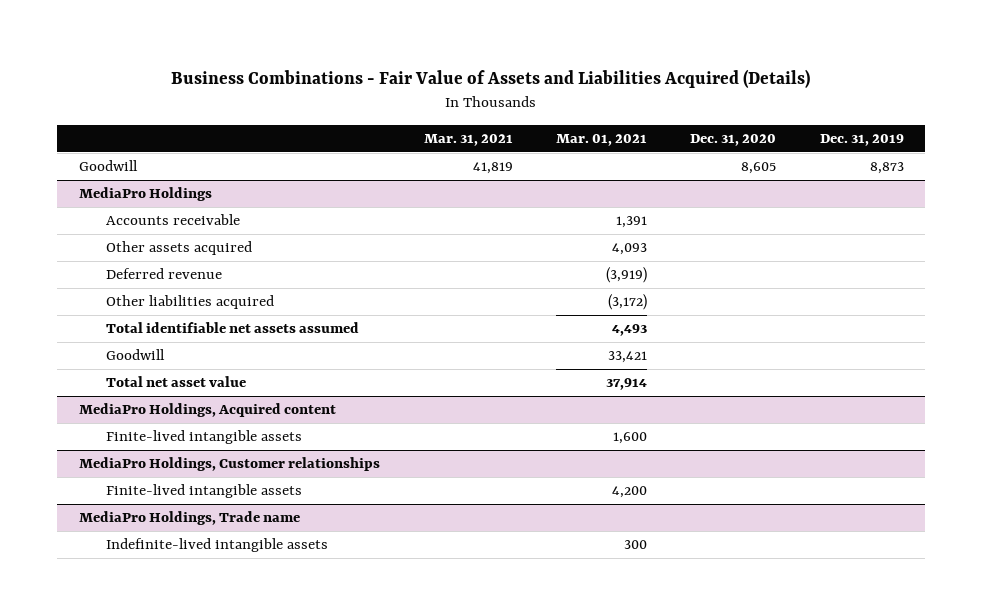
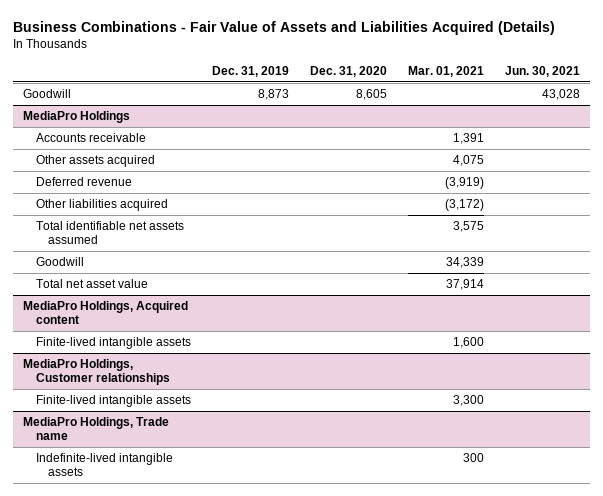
- | Mar. 31, 2021 | Mar. 01, 2021 | Dec. 31, 2020 | Dec. 31, 2019
+ | Dec. 31, 2019 | Dec. 31, 2020 | Mar. 01, 2021 | Jun. 30, 2021
@ MediaPro Holdings
- Other assets acquired | | 4,093 | |
+ Other assets acquired | | | 4,075 |
- Total identifiable net assets assumed | | 4,493 | |
- Goodwill | | 33,421 | |
+ Total identifiable net assets assumed | | | 3,575 |
+ Goodwill | | | 34,339 |
@ MediaPro Holdings, Customer relationships
- Finite-lived intangible assets | | 4,200 | |
+ Finite-lived intangible assets | | | 3,300 |

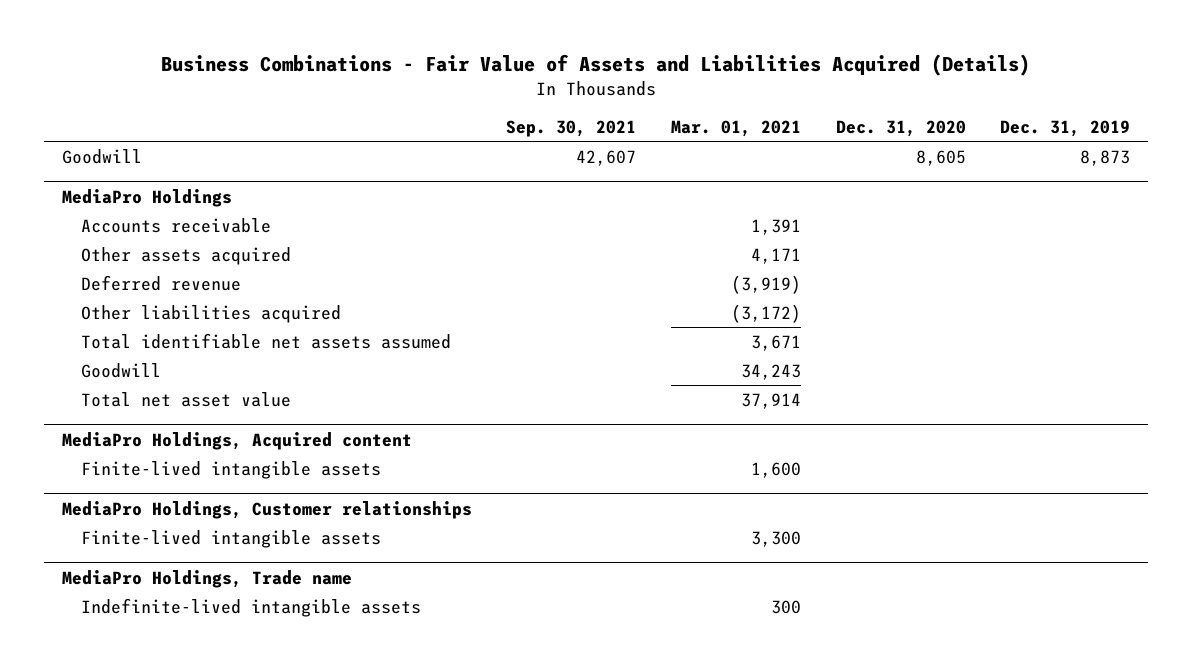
- | Dec. 31, 2019 | Dec. 31, 2020 | Mar. 01, 2021 | Jun. 30, 2021
+ | Sep. 30, 2021 | Mar. 01, 2021 | Dec. 31, 2020 | Dec. 31, 2019
@ MediaPro Holdings
- Other assets acquired | | | 4,075 |
+ Other assets acquired | | 4,171 | |
- Total identifiable net assets assumed | | | 3,575 |
- Goodwill | | | 34,339 |
+ Total identifiable net assets assumed | | 3,671 | |
+ Goodwill | | 34,243 | |

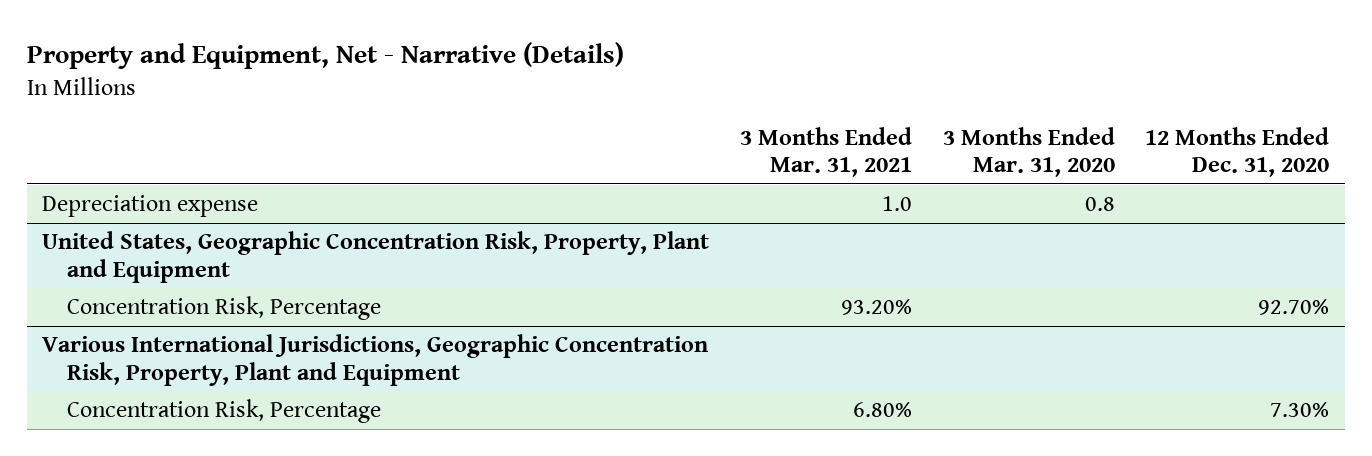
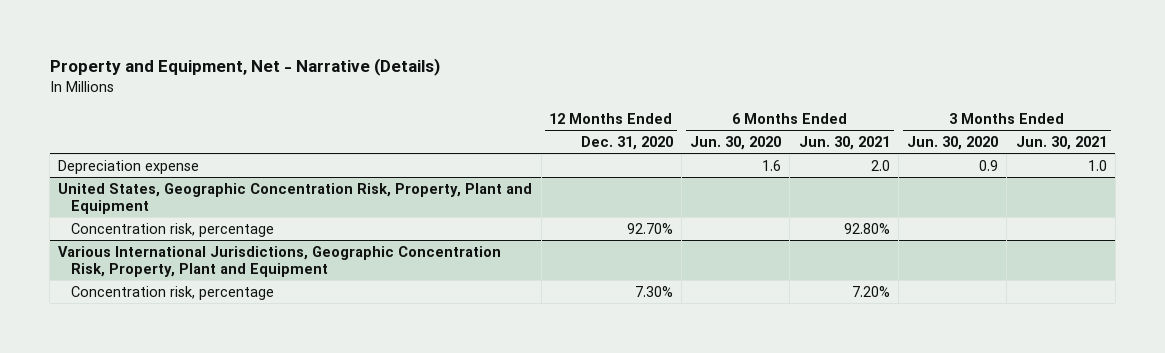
- | 3 Months Ended Mar. 31, 2021 | 3 Months Ended Mar. 31, 2020 | 12 Months Ended Dec. 31, 2020
+ | 12 Months Ended Dec. 31, 2020 | 6 Months Ended Jun. 30, 2020 | 6 Months Ended Jun. 30, 2021 | 3 Months Ended Jun. 30, 2020 | 3 Months Ended Jun. 30, 2021
@ United States, Geographic Concentration Risk, Property, Plant and Equipment
- Concentration Risk, Percentage | 93.20% | | 92.70%
+ Concentration risk, percentage | 92.70% | | 92.80% | |
@ Various International Jurisdictions, Geographic Concentration Risk, Property, Plant and Equipment
- Concentration Risk, Percentage | 6.80% | | 7.30%
+ Concentration risk, percentage | 7.30% | | 7.20% | |

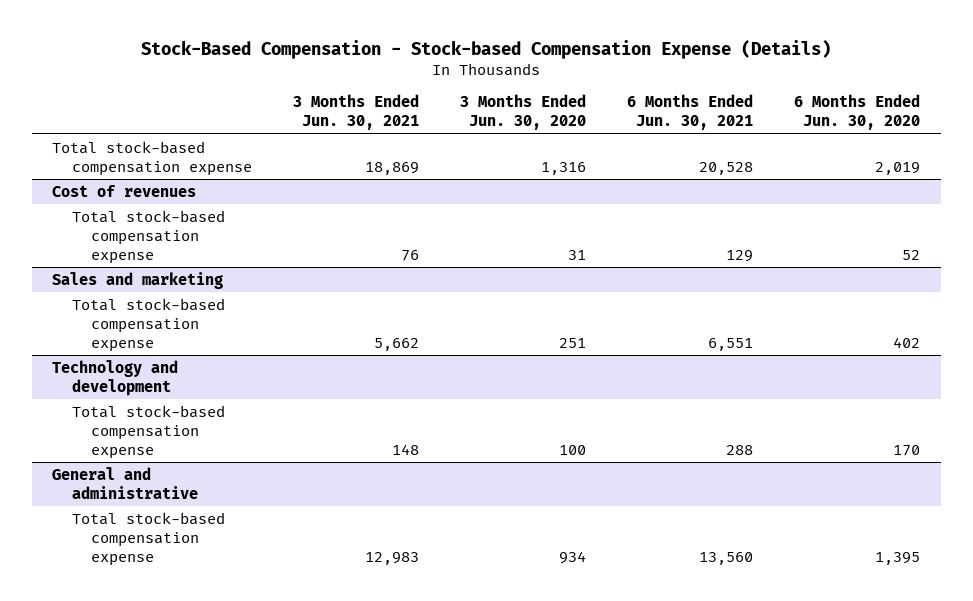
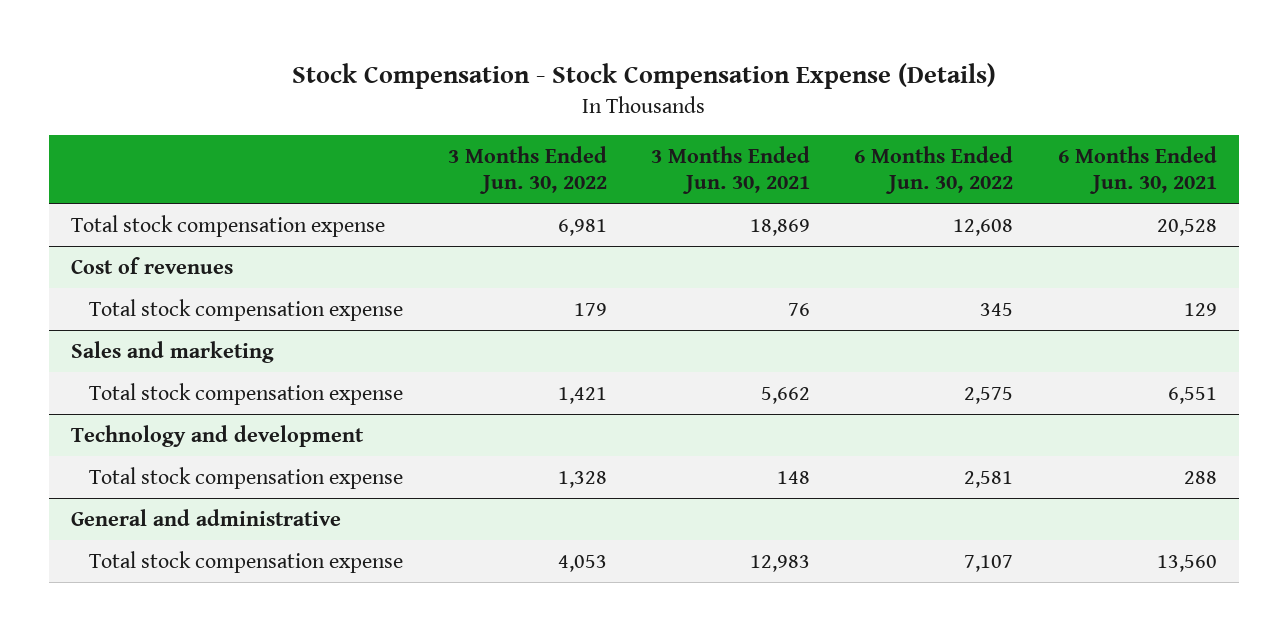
- Stock-Based Compensation - Stock-based Compensation Expense (Details)
+ Stock Compensation - Stock Compensation Expense (Details)
- | 3 Months Ended Jun. 30, 2021 | 3 Months Ended Jun. 30, 2020 | 6 Months Ended Jun. 30, 2021 | 6 Months Ended Jun. 30, 2020
+ | 3 Months Ended Jun. 30, 2022 | 3 Months Ended Jun. 30, 2021 | 6 Months Ended Jun. 30, 2022 | 6 Months Ended Jun. 30, 2021
- Total stock-based compensation expense | 18,869 | 1,316 | 20,528 | 2,019
+ Total stock compensation expense | 6,981 | 18,869 | 12,608 | 20,528
@ Cost of revenues
- Total stock-based compensation expense | 76 | 31 | 129 | 52
+ Total stock compensation expense | 179 | 76 | 345 | 129
@ Sales and marketing
- Total stock-based compensation expense | 5,662 | 251 | 6,551 | 402
+ Total stock compensation expense | 1,421 | 5,662 | 2,575 | 6,551
@ Technology and development
- Total stock-based compensation expense | 148 | 100 | 288 | 170
+ Total stock compensation expense | 1,328 | 148 | 2,581 | 288
@ General and administrative
- Total stock-based compensation expense | 12,983 | 934 | 13,560 | 1,395
+ Total stock compensation expense | 4,053 | 12,983 | 7,107 | 13,560

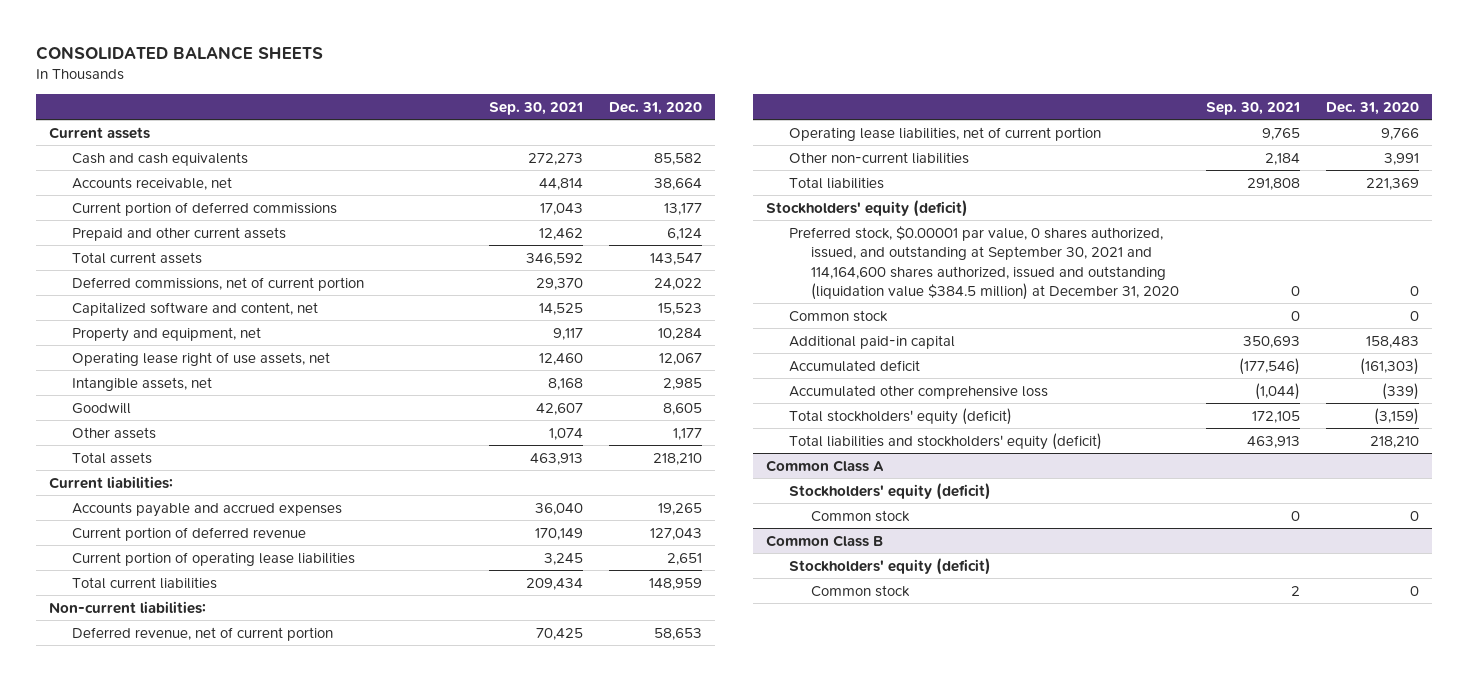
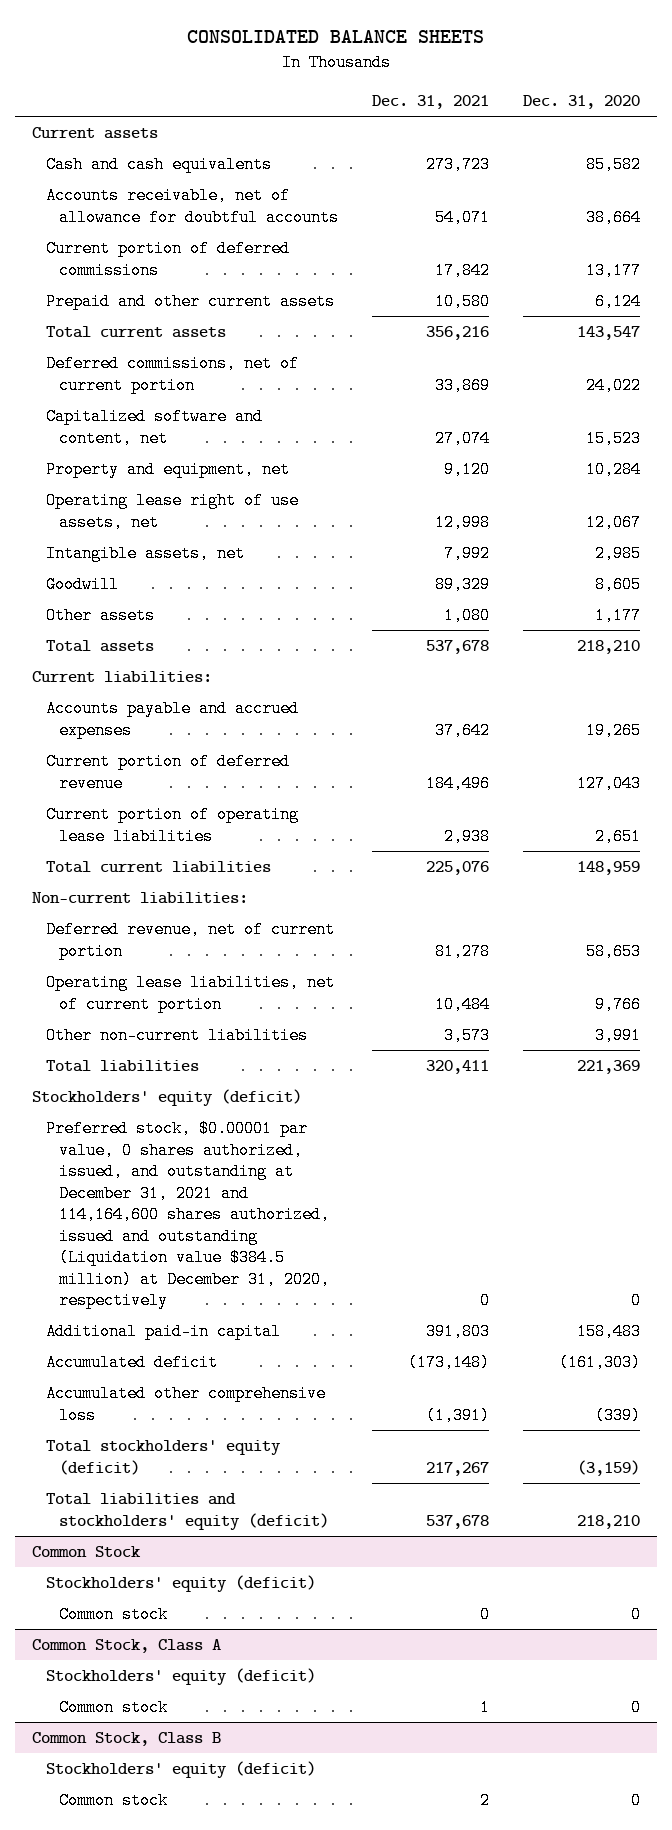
- | Sep. 30, 2021 | Dec. 31, 2020
+ | Dec. 31, 2021 | Dec. 31, 2020
- Accounts receivable, net | 44,814 | 38,664
+ Accounts receivable, net of allowance for doubtful accounts | 54,071 | 38,664
- Preferred stock, $0.00001 par value, 0 shares authorized, issued, and outstanding at September 30, 2021 and 114,164,600 shares authorized, issued and outstanding (liquidation value $384.5 million) at December 31, 2020 | 0 | 0
- Common stock | 0 | 0
+ Preferred stock, $0.00001 par value, 0 shares authorized, issued, and outstanding at December 31, 2021 and 114,164,600 shares authorized, issued and outstanding (Liquidation value $384.5 million) at December 31, 2020, respectively | 0 | 0
- Common Class A
+ Common Stock
- Common Class B
+ Common Stock, Class A
+ Common Stock, Class B
+ Stockholders' equity (deficit)
+ Common stock | 2 | 0

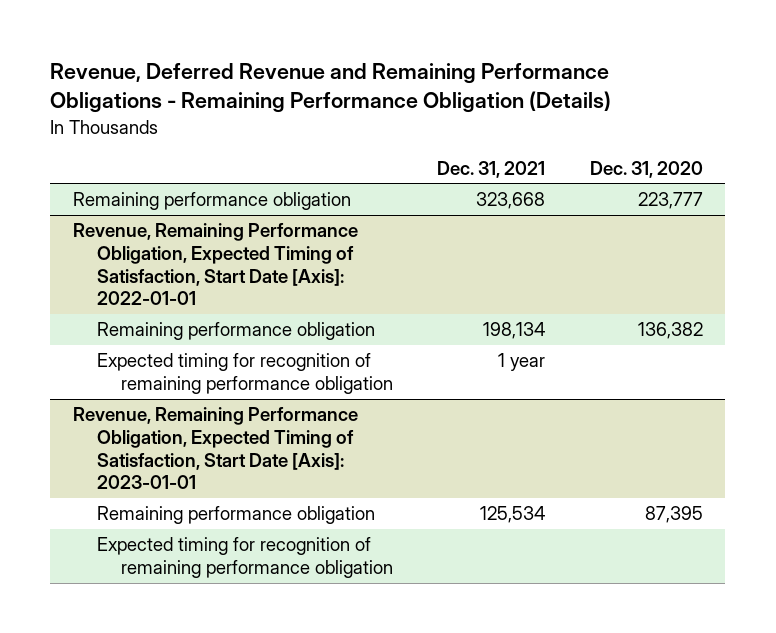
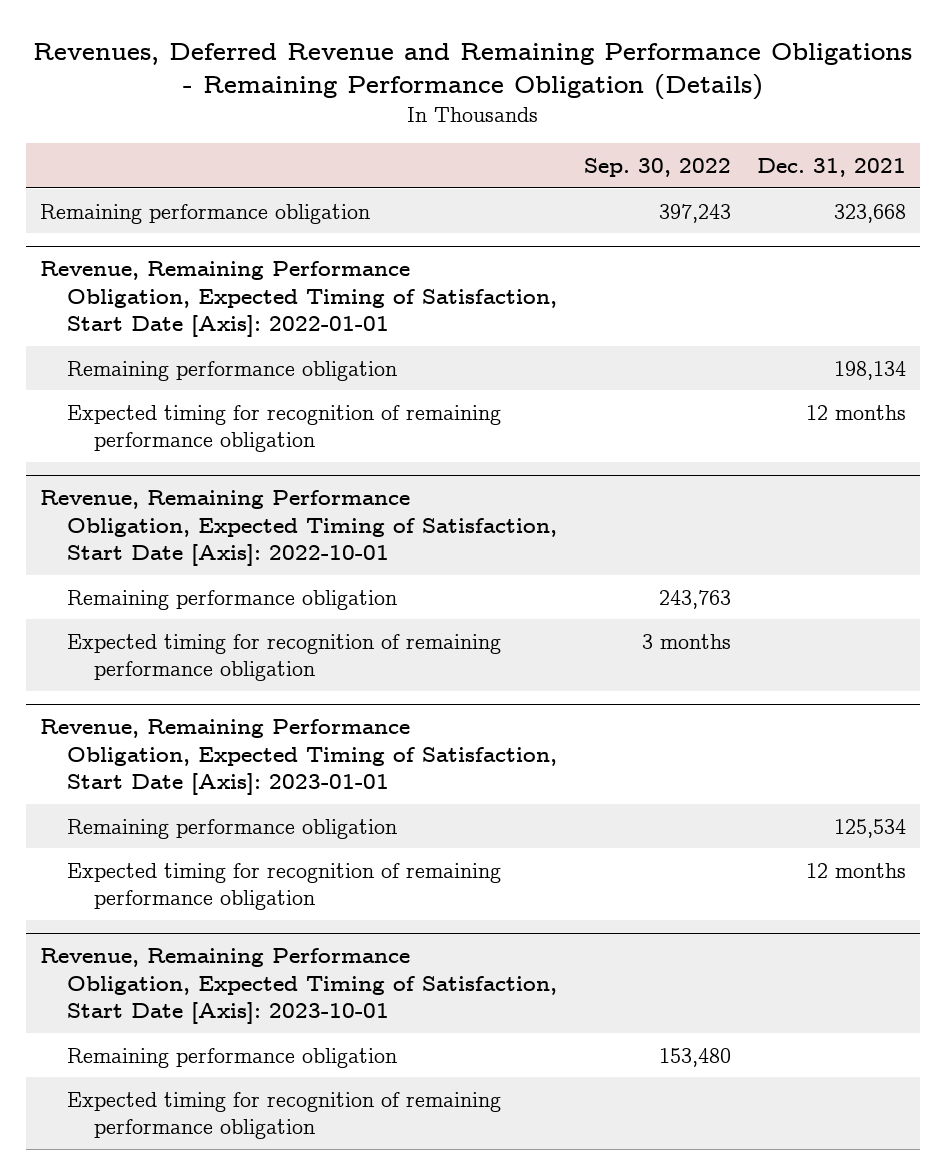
- Revenue, Deferred Revenue and Remaining Performance Obligations - Remaining Performance Obligation (Details)
+ Revenues, Deferred Revenue and Remaining Performance Obligations - Remaining Performance Obligation (Details)
- | Dec. 31, 2021 | Dec. 31, 2020
+ | Sep. 30, 2022 | Dec. 31, 2021
@ Revenue, Remaining Performance Obligation, Expected Timing of Satisfaction, Start Date [Axis]: 2022-01-01
- Expected timing for recognition of remaining performance obligation | 1 year |
+ Expected timing for recognition of remaining performance obligation | | 12 months
+ Revenue, Remaining Performance Obligation, Expected Timing of Satisfaction, Start Date [Axis]: 2022-10-01
+ Remaining performance obligation | 243,763 |
+ Expected timing for recognition of remaining performance obligation | 3 months |
@ Revenue, Remaining Performance Obligation, Expected Timing of Satisfaction, Start Date [Axis]: 2023-01-01
+ Expected timing for recognition of remaining performance obligation | | 12 months
+ Revenue, Remaining Performance Obligation, Expected Timing of Satisfaction, Start Date [Axis]: 2023-10-01
+ Remaining performance obligation | 153,480 |

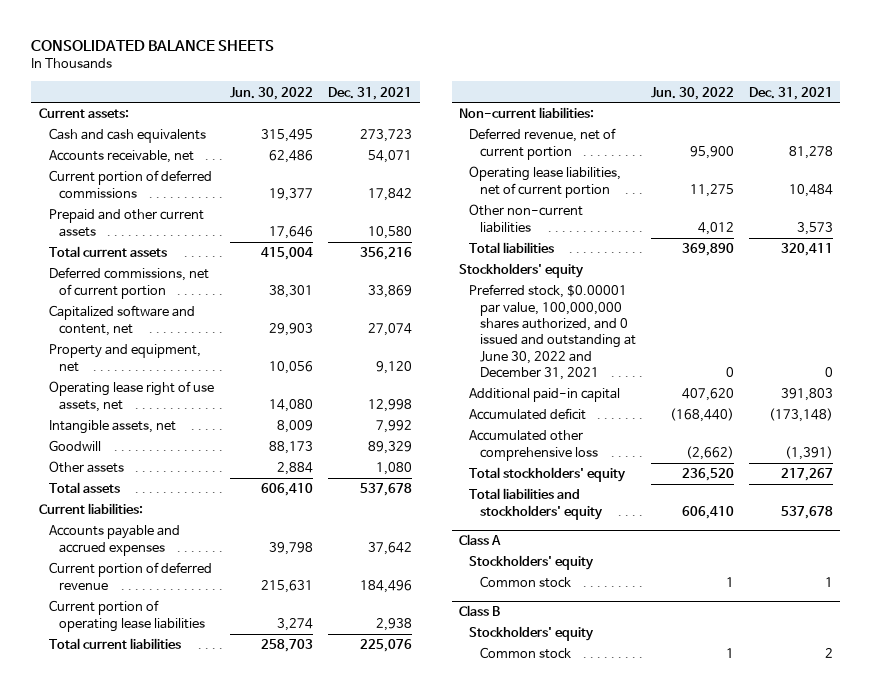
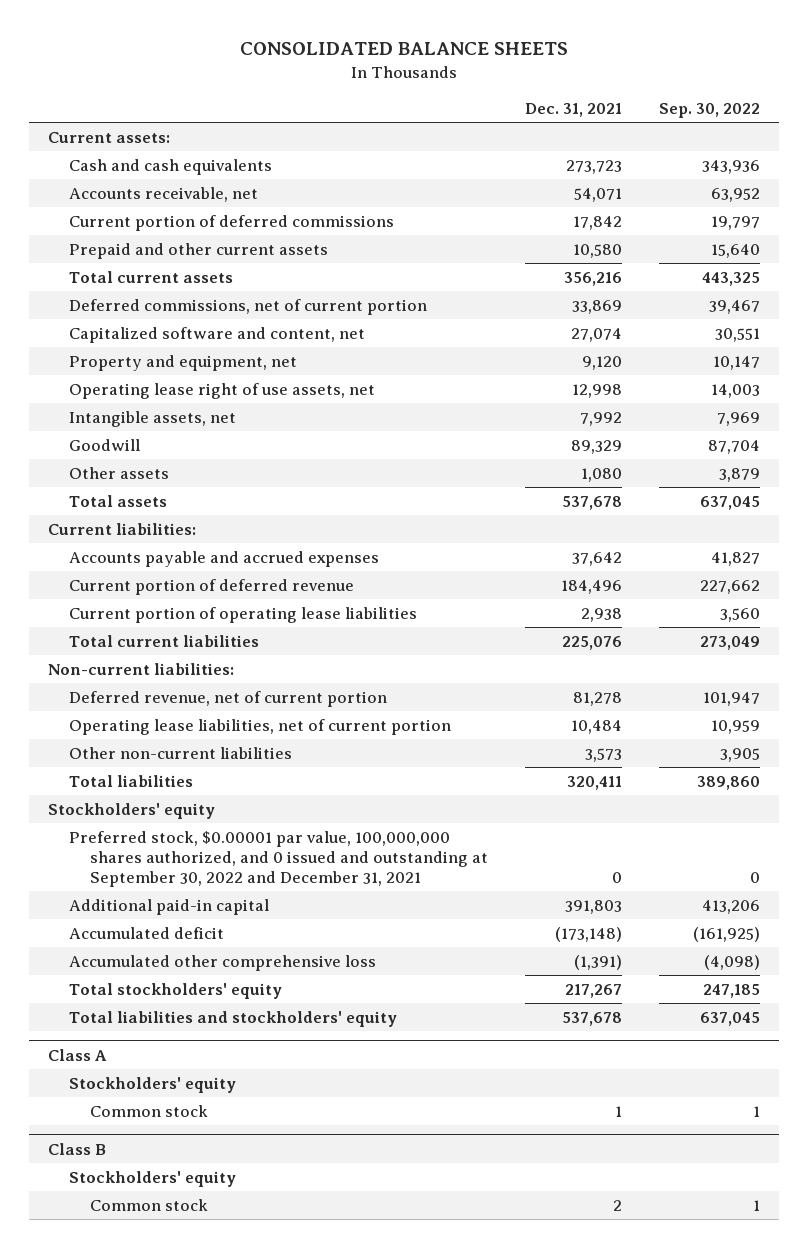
- | Jun. 30, 2022 | Dec. 31, 2021
+ | Dec. 31, 2021 | Sep. 30, 2022
- Preferred stock, $0.00001 par value, 100,000,000 shares authorized, and 0 issued and outstanding at June 30, 2022 and December 31, 2021 | 0 | 0
+ Preferred stock, $0.00001 par value, 100,000,000 shares authorized, and 0 issued and outstanding at September 30, 2022 and December 31, 2021 | 0 | 0

